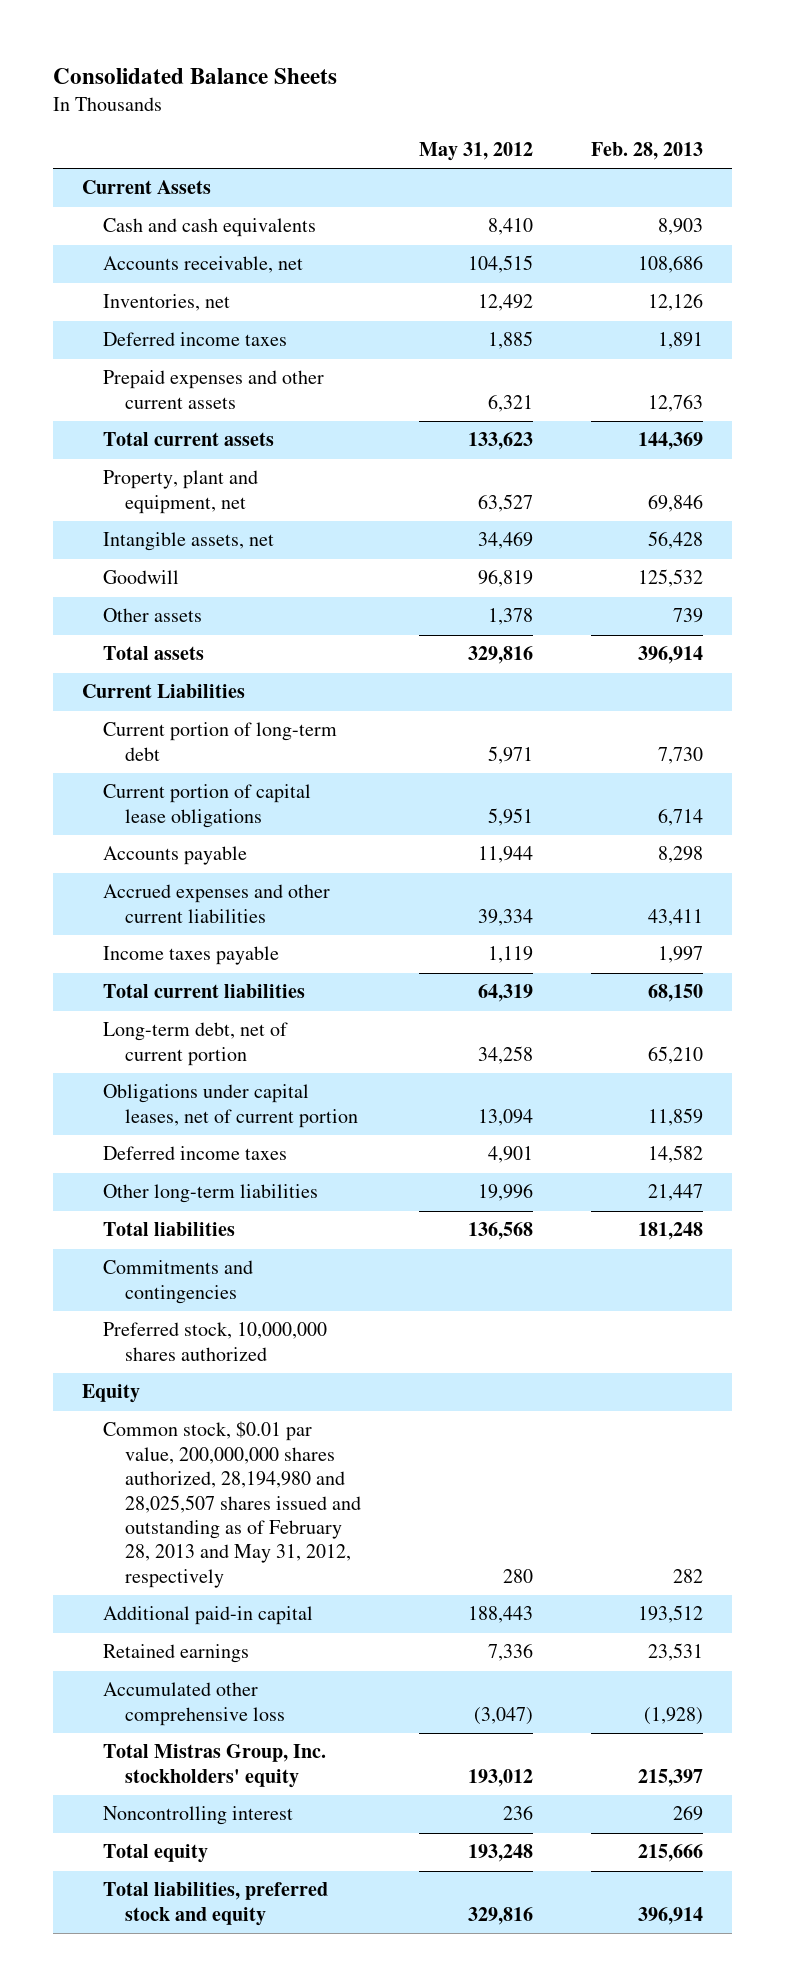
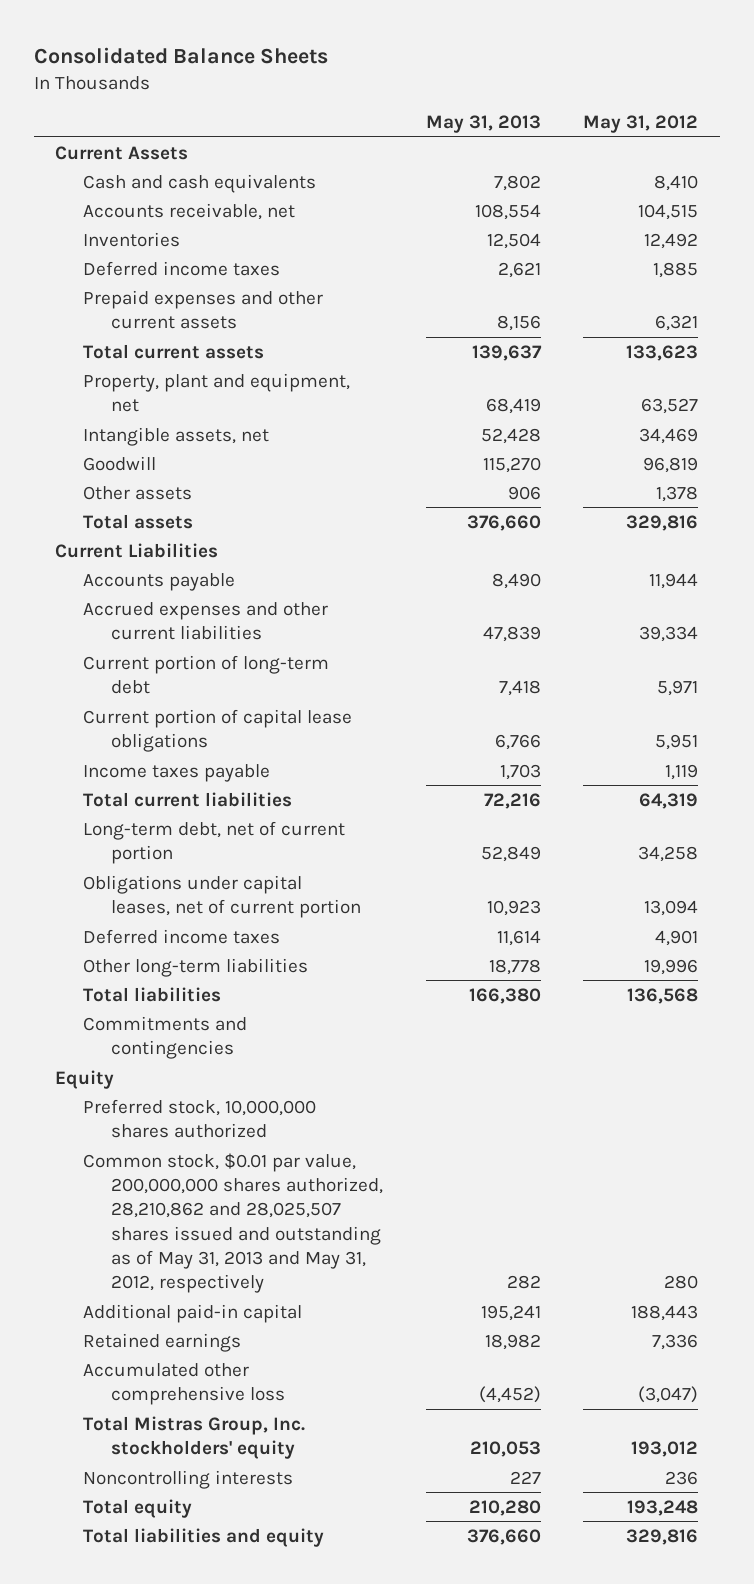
- | May 31, 2012 | Feb. 28, 2013
+ | May 31, 2013 | May 31, 2012
- Inventories, net | 12,492 | 12,126
+ Inventories | 12,504 | 12,492
moved down: Current portion of long-term debt | 7,418 | 5,971
moved down: Current portion of capital lease obligations | 6,766 | 5,951
- Common stock, $0.01 par value, 200,000,000 shares authorized, 28,194,980 and 28,025,507 shares issued and outstanding as of February 28, 2013 and May 31, 2012, respectively | 280 | 282
moved down: Preferred stock, 10,000,000 shares authorized
+ Common stock, $0.01 par value, 200,000,000 shares authorized, 28,210,862 and 28,025,507 shares issued and outstanding as of May 31, 2013 and May 31, 2012, respectively | 282 | 280
- Noncontrolling interest | 236 | 269
+ Noncontrolling interests | 227 | 236
- Total liabilities, preferred stock and equity | 329,816 | 396,914
+ Total liabilities and equity | 376,660 | 329,816

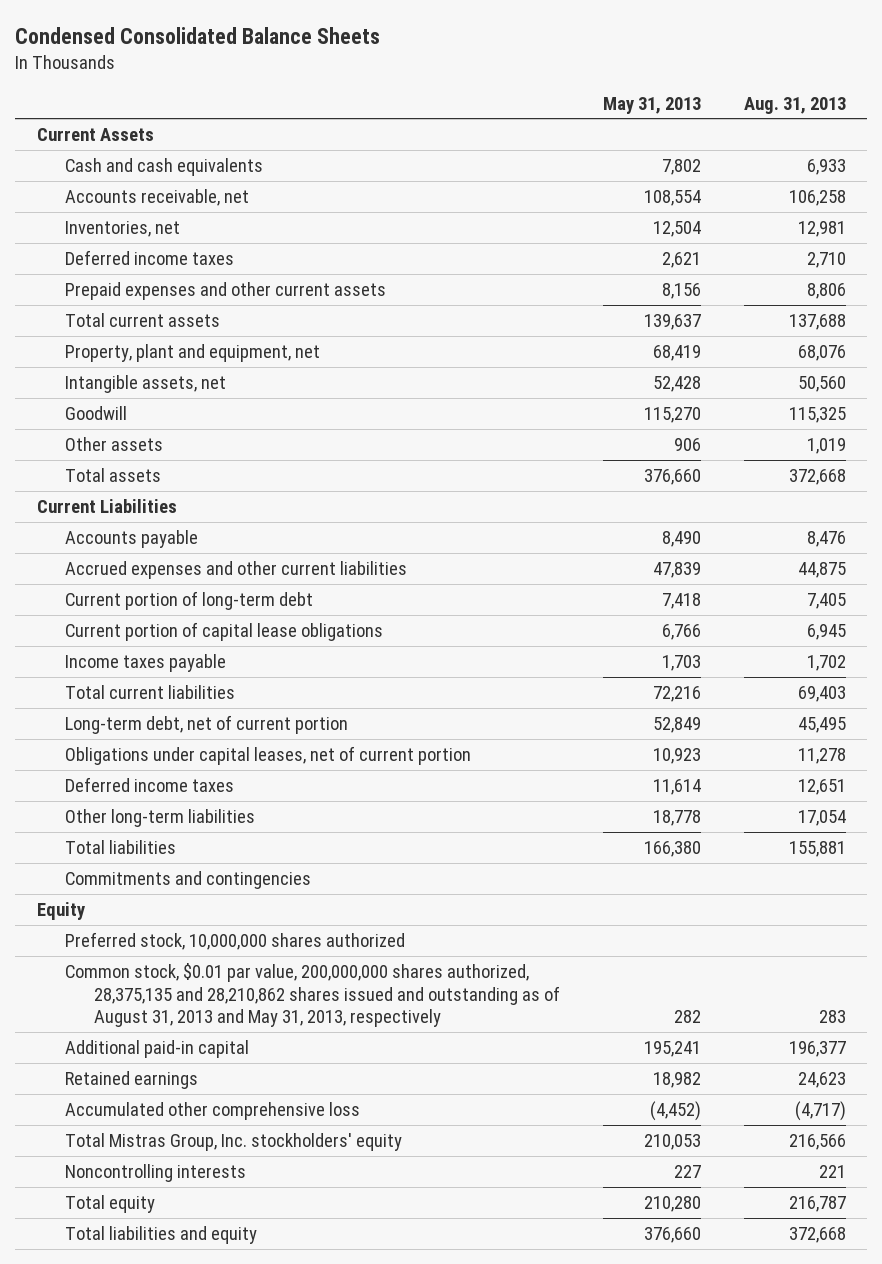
- Consolidated Balance Sheets
+ Condensed Consolidated Balance Sheets
- | May 31, 2013 | May 31, 2012
+ | May 31, 2013 | Aug. 31, 2013
- Inventories | 12,504 | 12,492
+ Inventories, net | 12,504 | 12,981
- Common stock, $0.01 par value, 200,000,000 shares authorized, 28,210,862 and 28,025,507 shares issued and outstanding as of May 31, 2013 and May 31, 2012, respectively | 282 | 280
+ Common stock, $0.01 par value, 200,000,000 shares authorized, 28,375,135 and 28,210,862 shares issued and outstanding as of August 31, 2013 and May 31, 2013, respectively | 282 | 283

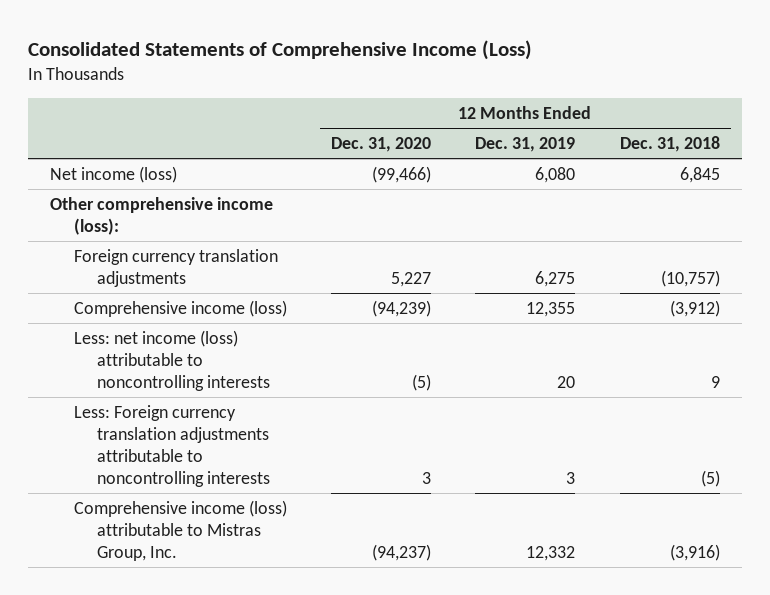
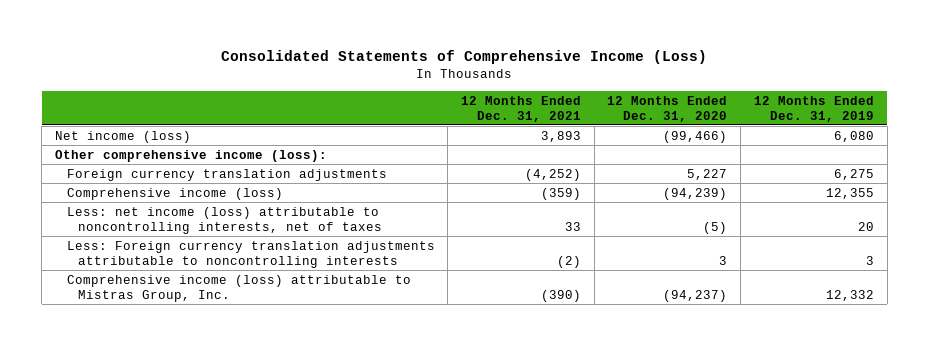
- | 12 Months Ended Dec. 31, 2020 | 12 Months Ended Dec. 31, 2019 | 12 Months Ended Dec. 31, 2018
+ | 12 Months Ended Dec. 31, 2021 | 12 Months Ended Dec. 31, 2020 | 12 Months Ended Dec. 31, 2019
- Less: net income (loss) attributable to noncontrolling interests | (5) | 20 | 9
+ Less: net income (loss) attributable to noncontrolling interests, net of taxes | 33 | (5) | 20

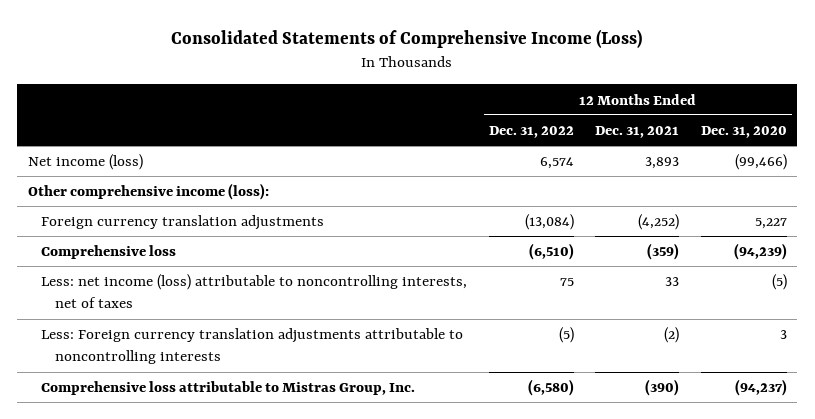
- | 12 Months Ended Dec. 31, 2021 | 12 Months Ended Dec. 31, 2020 | 12 Months Ended Dec. 31, 2019
+ | 12 Months Ended Dec. 31, 2022 | 12 Months Ended Dec. 31, 2021 | 12 Months Ended Dec. 31, 2020
- Comprehensive income (loss) | (359) | (94,239) | 12,355
+ Comprehensive loss | (6,510) | (359) | (94,239)
- Comprehensive income (loss) attributable to Mistras Group, Inc. | (390) | (94,237) | 12,332
+ Comprehensive loss attributable to Mistras Group, Inc. | (6,580) | (390) | (94,237)

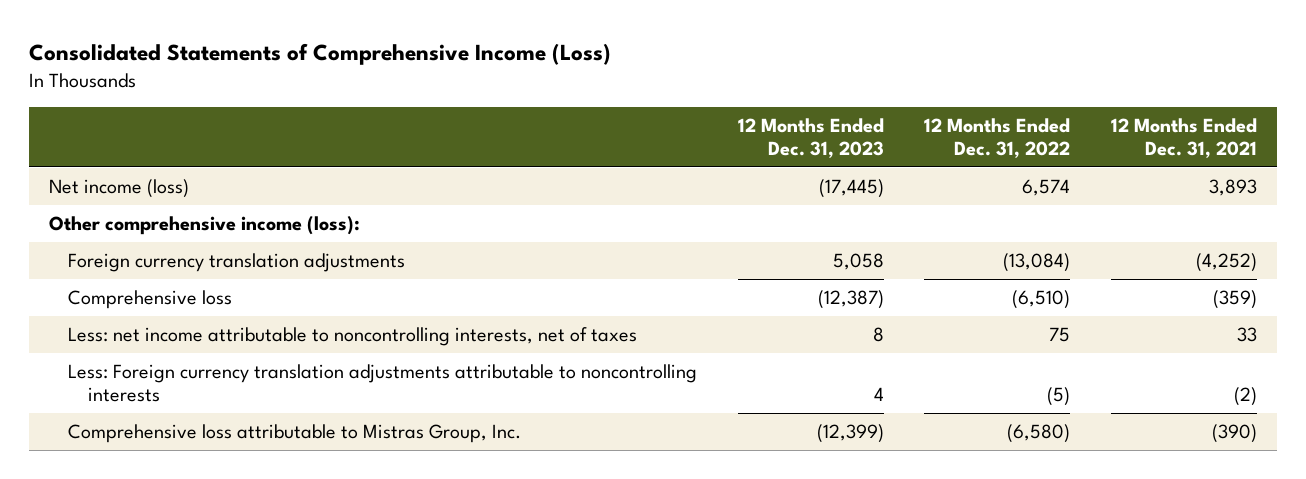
- | 12 Months Ended Dec. 31, 2022 | 12 Months Ended Dec. 31, 2021 | 12 Months Ended Dec. 31, 2020
+ | 12 Months Ended Dec. 31, 2023 | 12 Months Ended Dec. 31, 2022 | 12 Months Ended Dec. 31, 2021
- Less: net income (loss) attributable to noncontrolling interests, net of taxes | 75 | 33 | (5)
+ Less: net income attributable to noncontrolling interests, net of taxes | 8 | 75 | 33

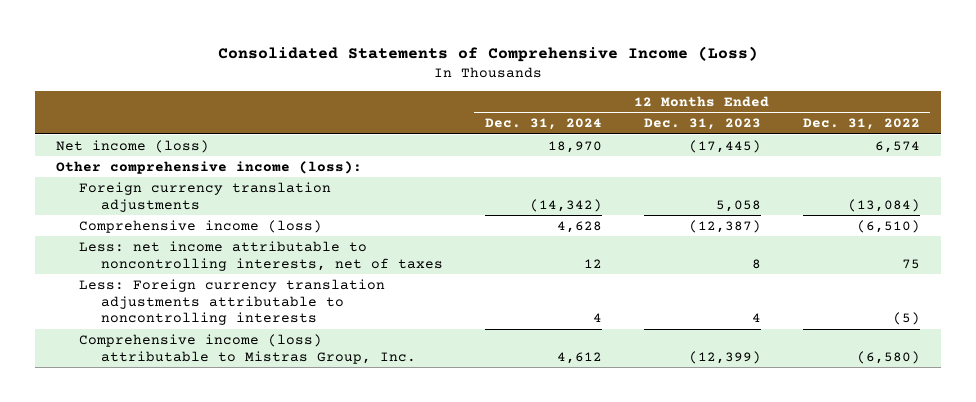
- | 12 Months Ended Dec. 31, 2023 | 12 Months Ended Dec. 31, 2022 | 12 Months Ended Dec. 31, 2021
+ | 12 Months Ended Dec. 31, 2024 | 12 Months Ended Dec. 31, 2023 | 12 Months Ended Dec. 31, 2022
- Comprehensive loss | (12,387) | (6,510) | (359)
+ Comprehensive income (loss) | 4,628 | (12,387) | (6,510)
- Comprehensive loss attributable to Mistras Group, Inc. | (12,399) | (6,580) | (390)
+ Comprehensive income (loss) attributable to Mistras Group, Inc. | 4,612 | (12,399) | (6,580)

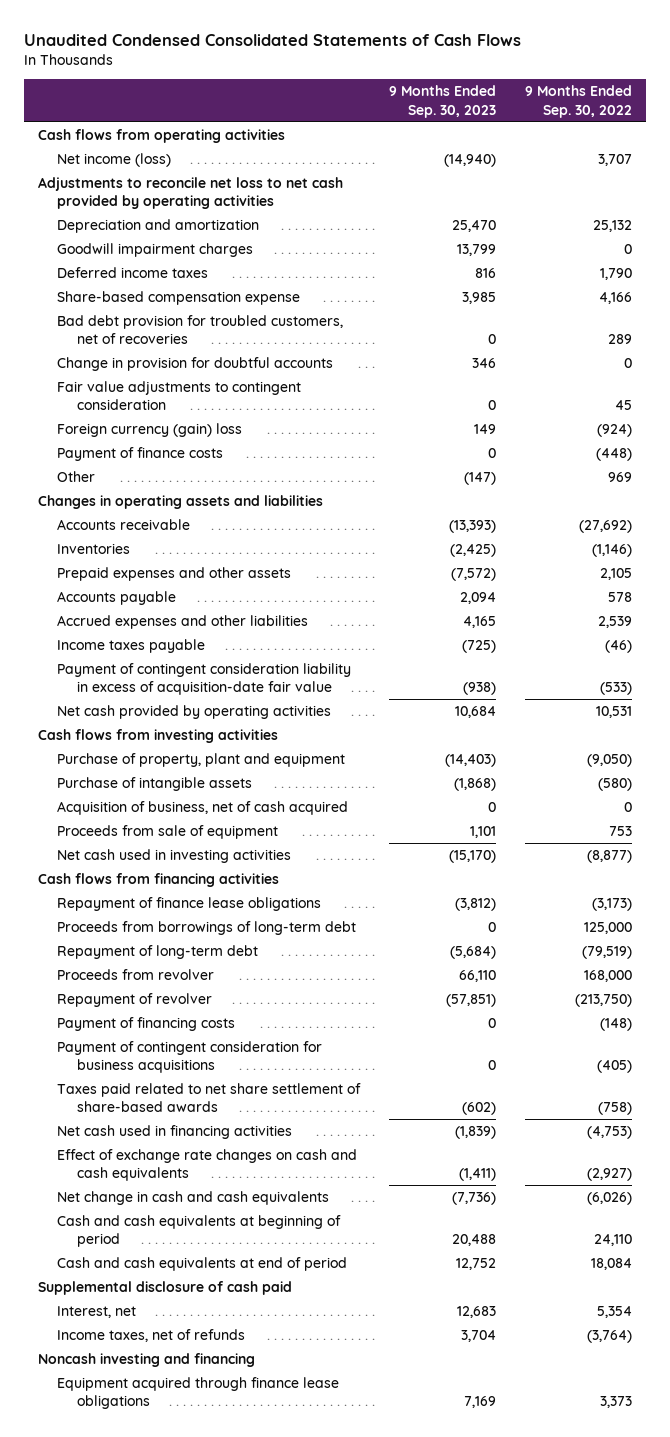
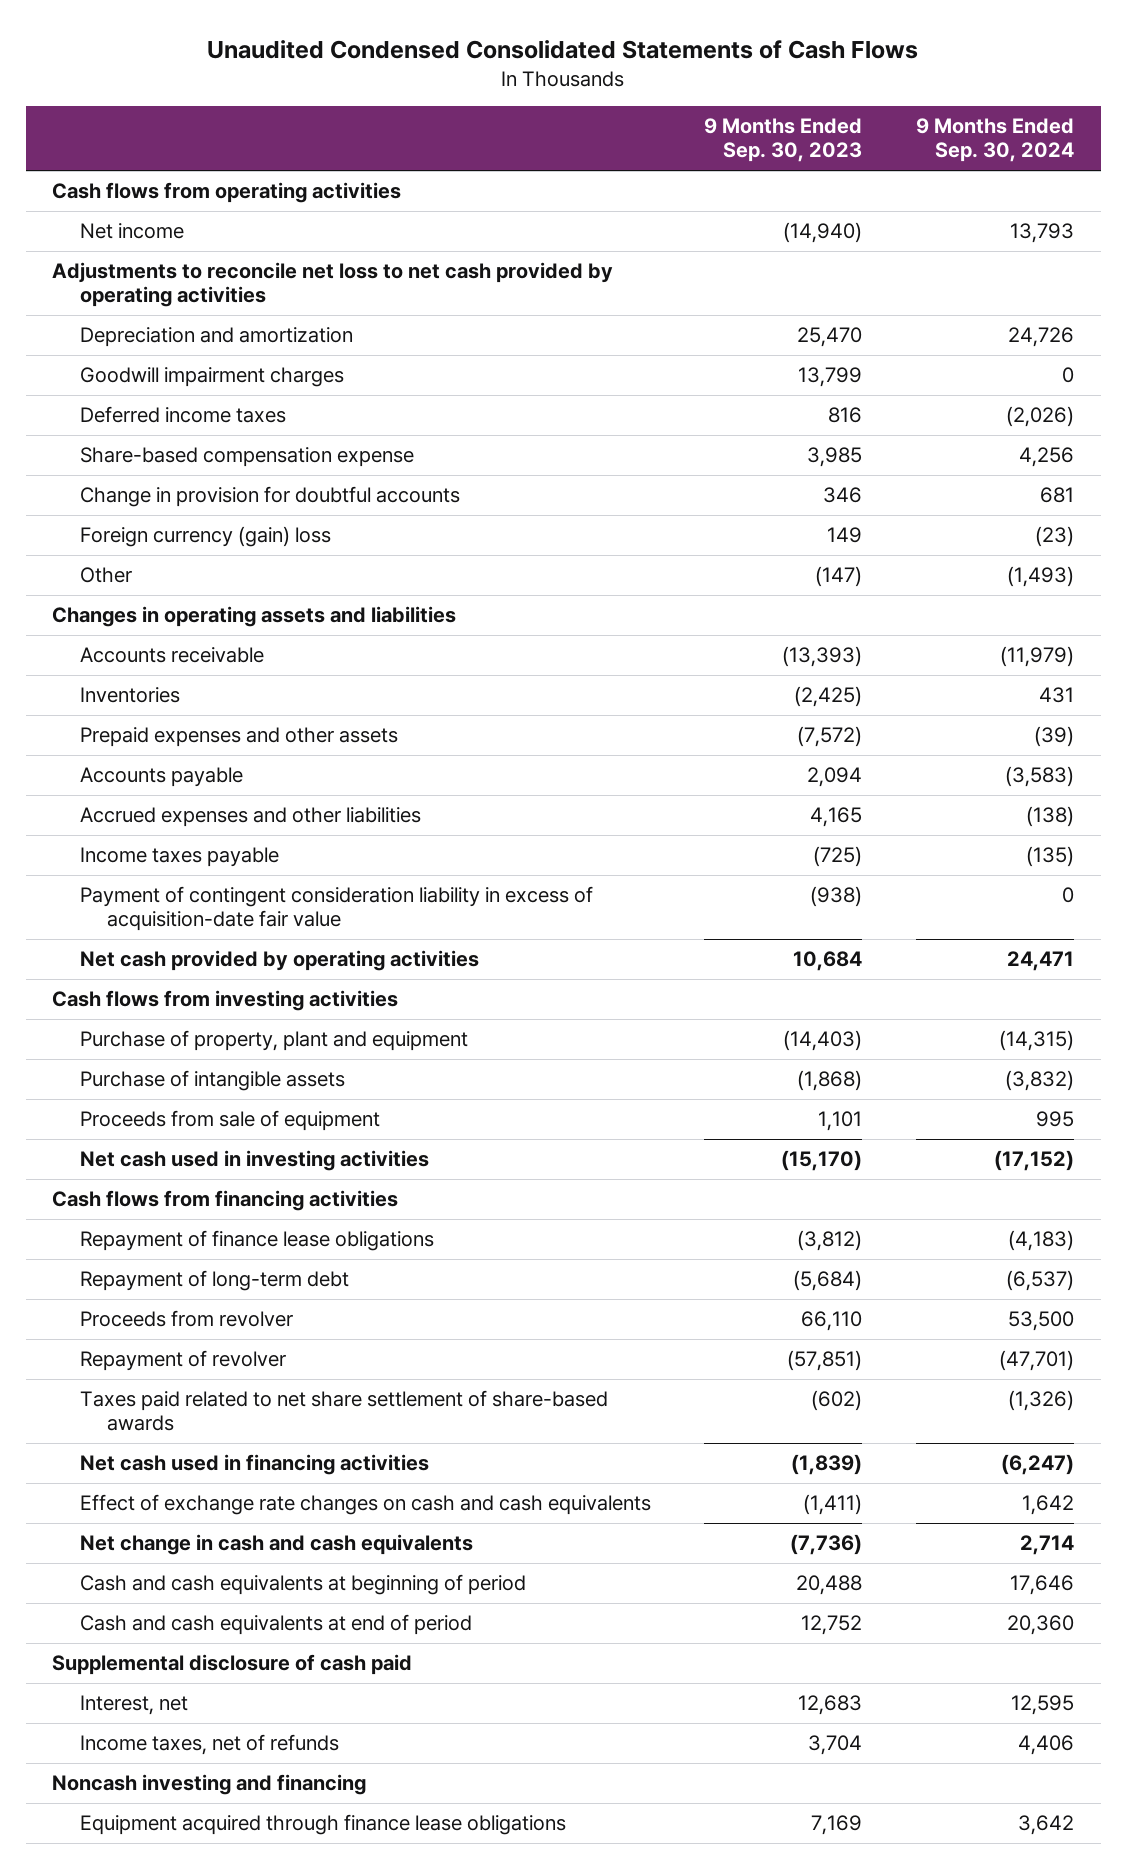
- | 9 Months Ended Sep. 30, 2023 | 9 Months Ended Sep. 30, 2022
+ | 9 Months Ended Sep. 30, 2023 | 9 Months Ended Sep. 30, 2024
- Net income (loss) | (14,940) | 3,707
+ Net income | (14,940) | 13,793
- Bad debt provision for troubled customers, net of recoveries | 0 | 289
- Fair value adjustments to contingent consideration | 0 | 45
- Payment of finance costs | 0 | (448)
- Acquisition of business, net of cash acquired | 0 | 0
- Proceeds from borrowings of long-term debt | 0 | 125,000
- Payment of financing costs | 0 | (148)
- Payment of contingent consideration for business acquisitions | 0 | (405)

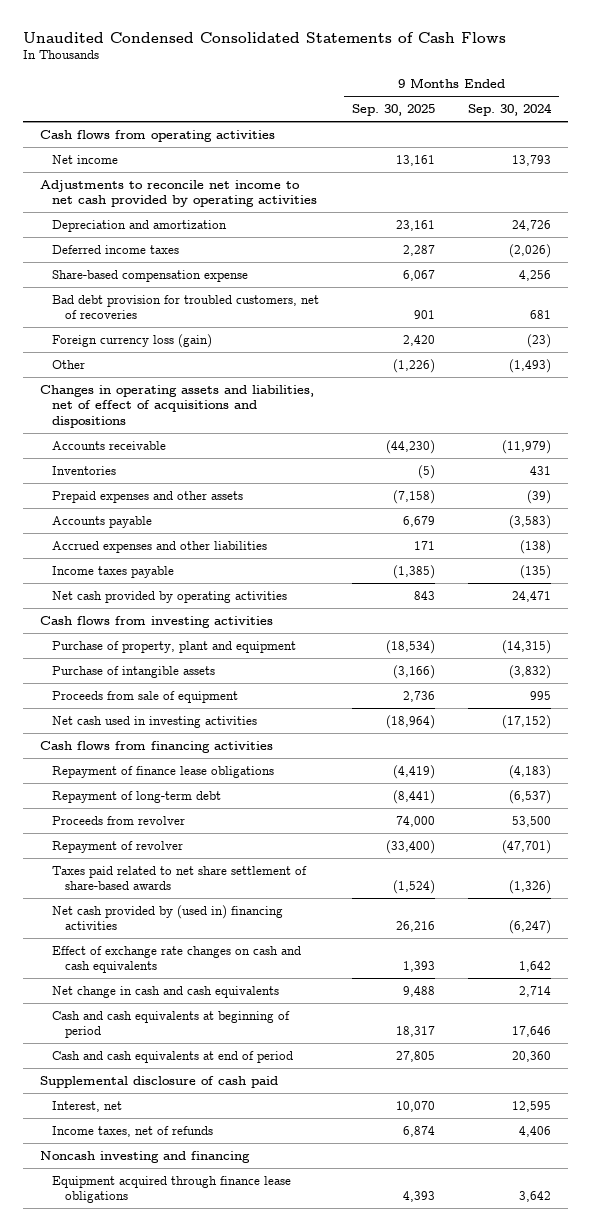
- | 9 Months Ended Sep. 30, 2023 | 9 Months Ended Sep. 30, 2024
+ | 9 Months Ended Sep. 30, 2025 | 9 Months Ended Sep. 30, 2024
- Adjustments to reconcile net loss to net cash provided by operating activities
+ Adjustments to reconcile net income to net cash provided by operating activities
- Goodwill impairment charges | 13,799 | 0
- Change in provision for doubtful accounts | 346 | 681
- Foreign currency (gain) loss | 149 | (23)
+ Bad debt provision for troubled customers, net of recoveries | 901 | 681
+ Foreign currency loss (gain) | 2,420 | (23)
- Changes in operating assets and liabilities
+ Changes in operating assets and liabilities, net of effect of acquisitions and dispositions
- Payment of contingent consideration liability in excess of acquisition-date fair value | (938) | 0
- Net cash used in financing activities | (1,839) | (6,247)
+ Net cash provided by (used in) financing activities | 26,216 | (6,247)

